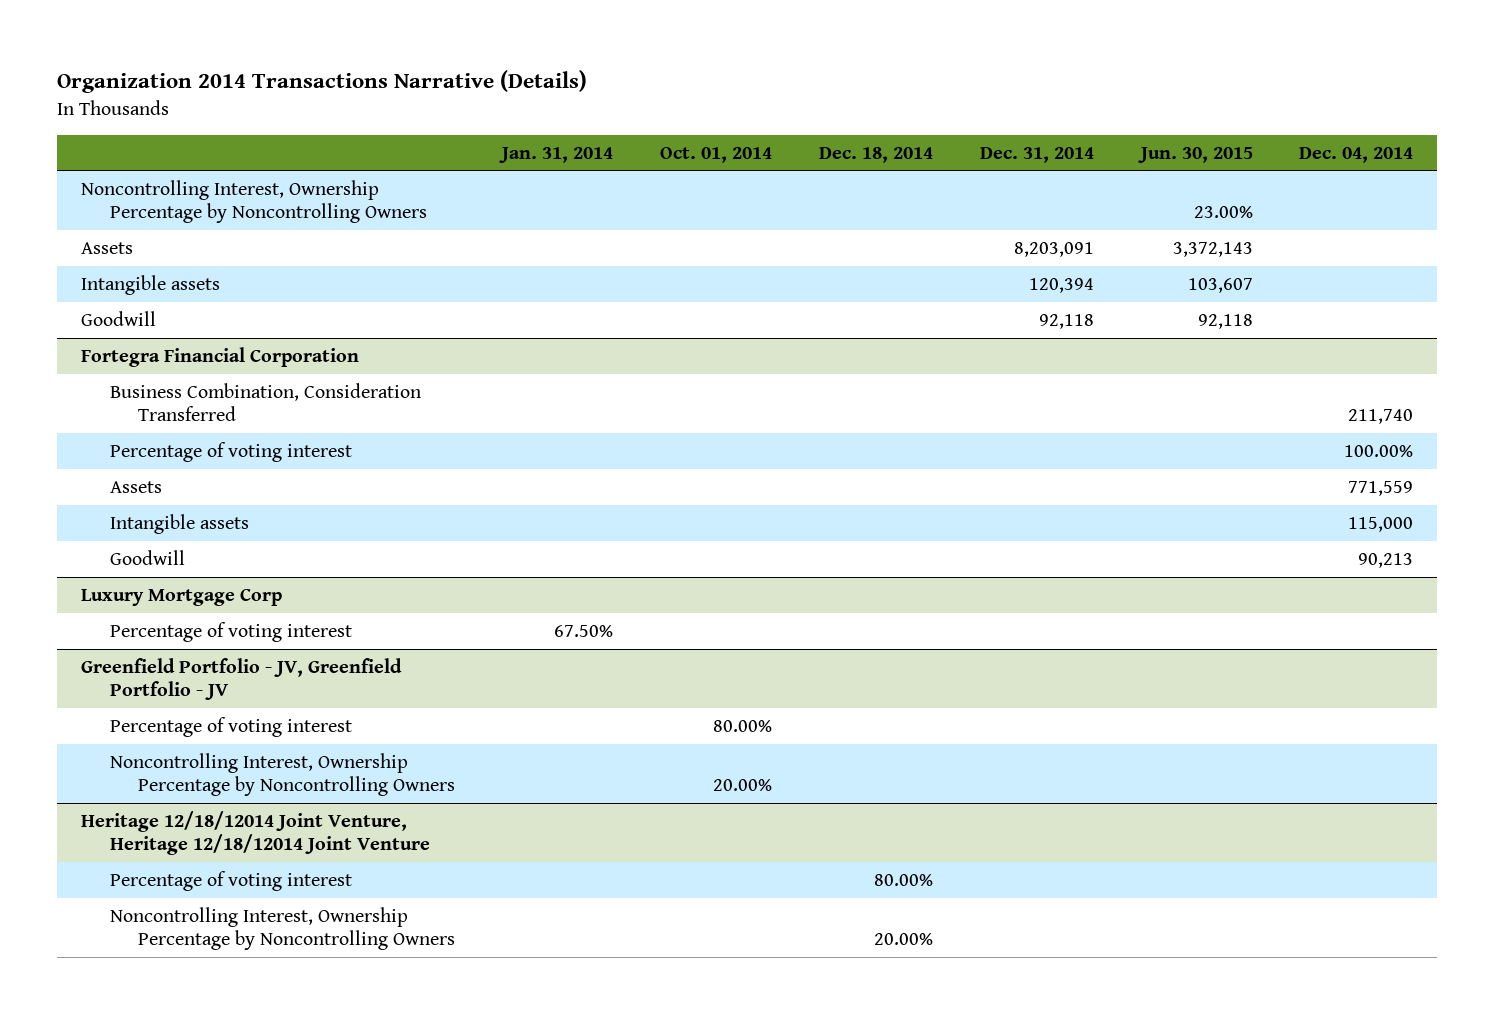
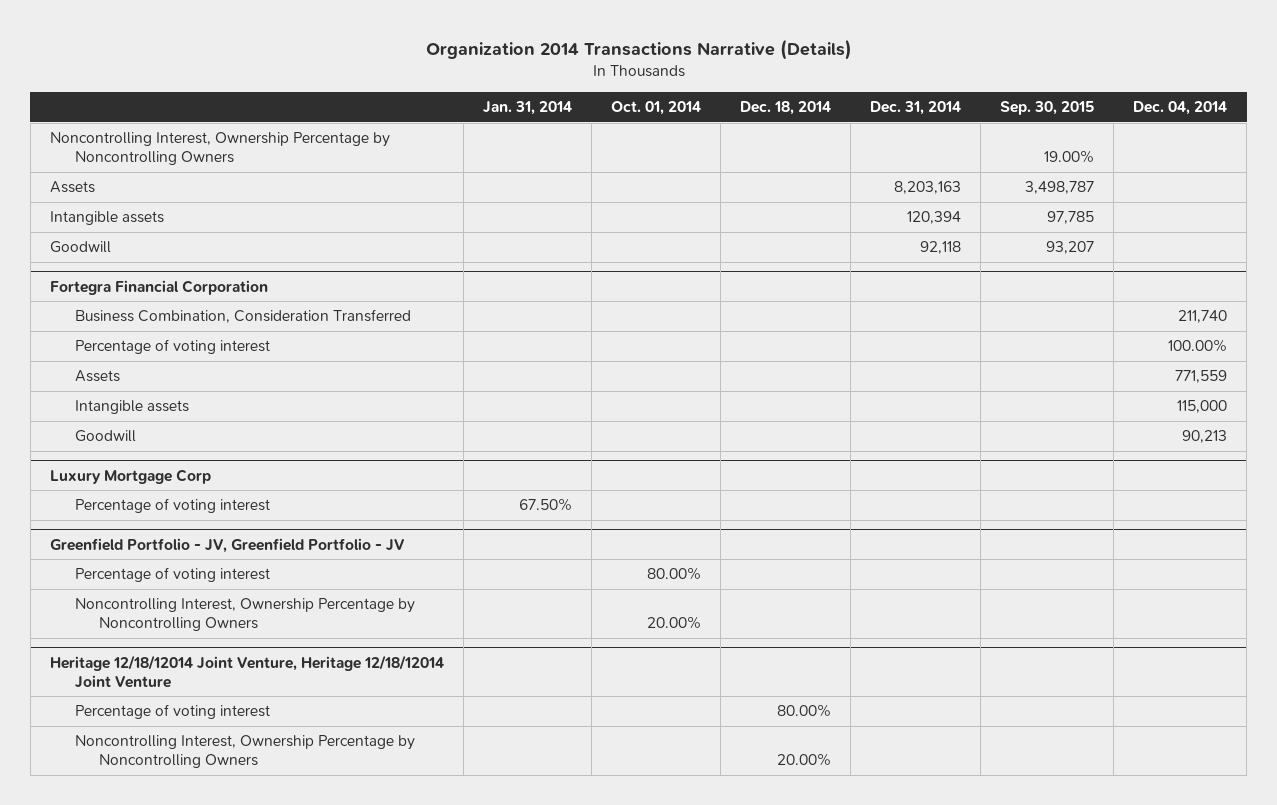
- | Jan. 31, 2014 | Oct. 01, 2014 | Dec. 18, 2014 | Dec. 31, 2014 | Jun. 30, 2015 | Dec. 04, 2014
+ | Jan. 31, 2014 | Oct. 01, 2014 | Dec. 18, 2014 | Dec. 31, 2014 | Sep. 30, 2015 | Dec. 04, 2014
- Assets | | | | 8,203,091 | 3,372,143 |
+ Assets | | | | 8,203,163 | 3,498,787 |

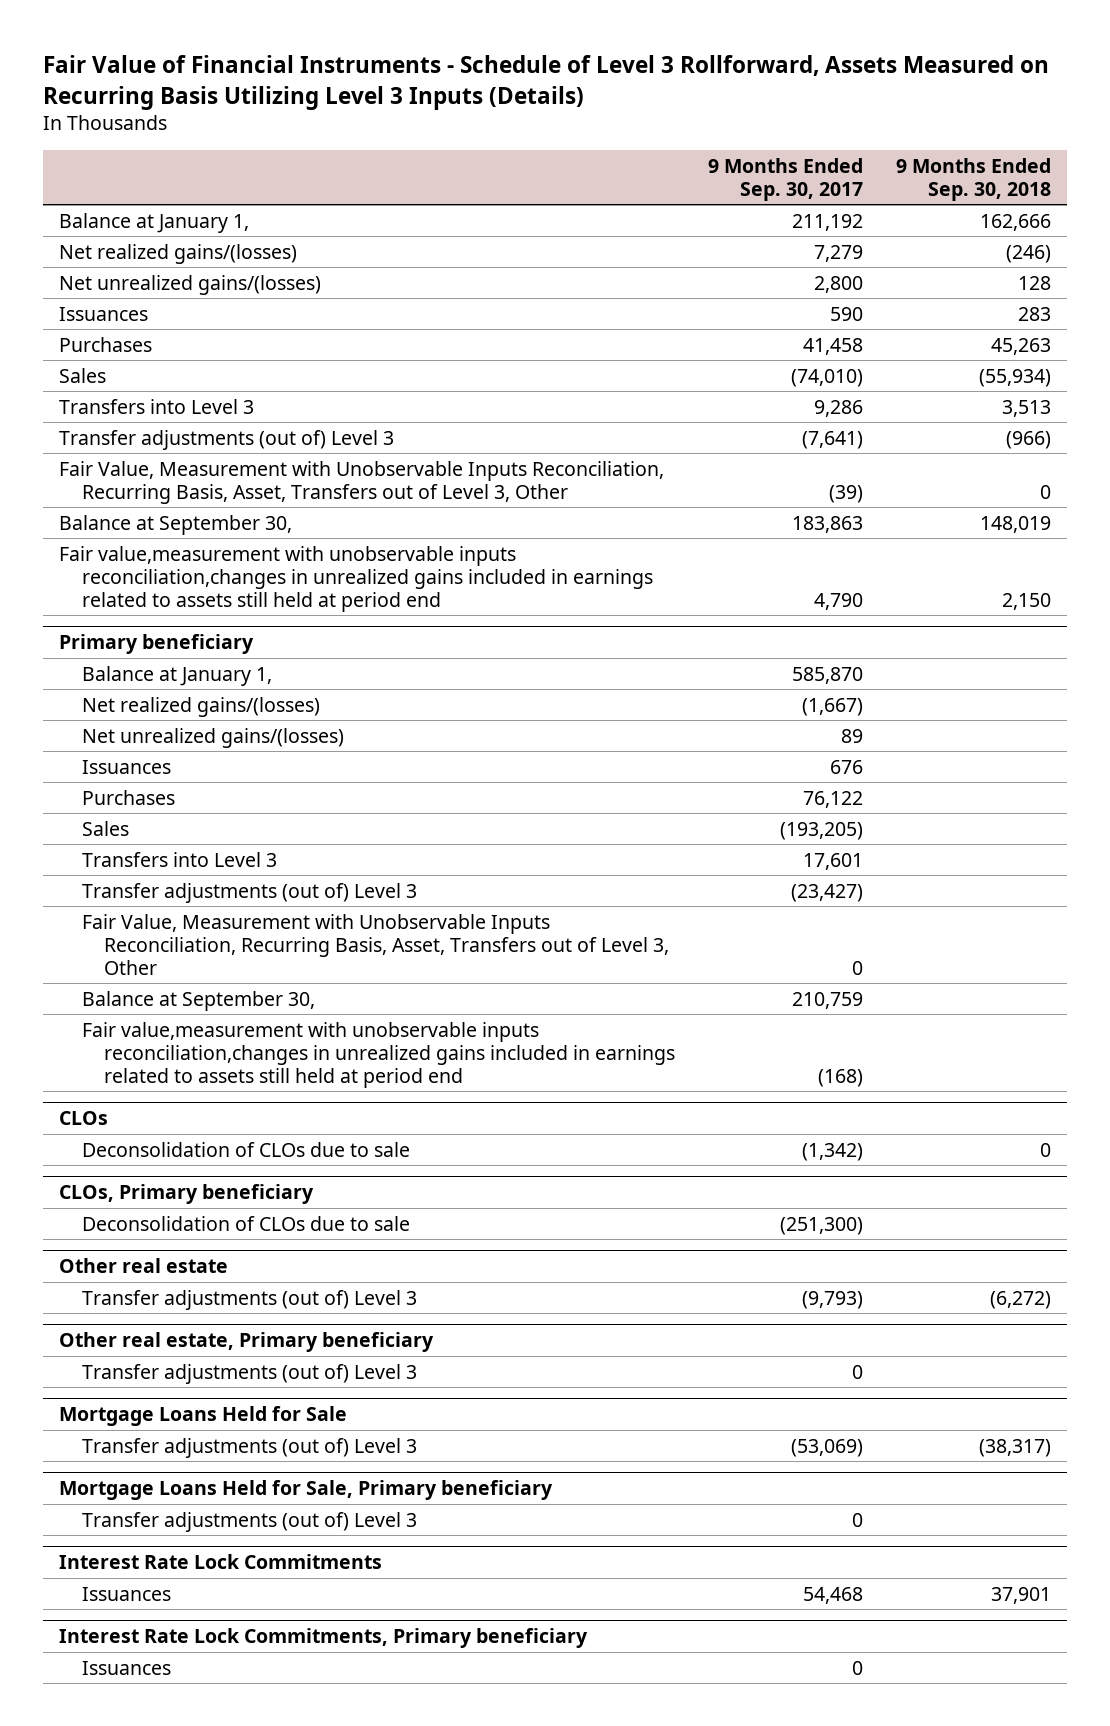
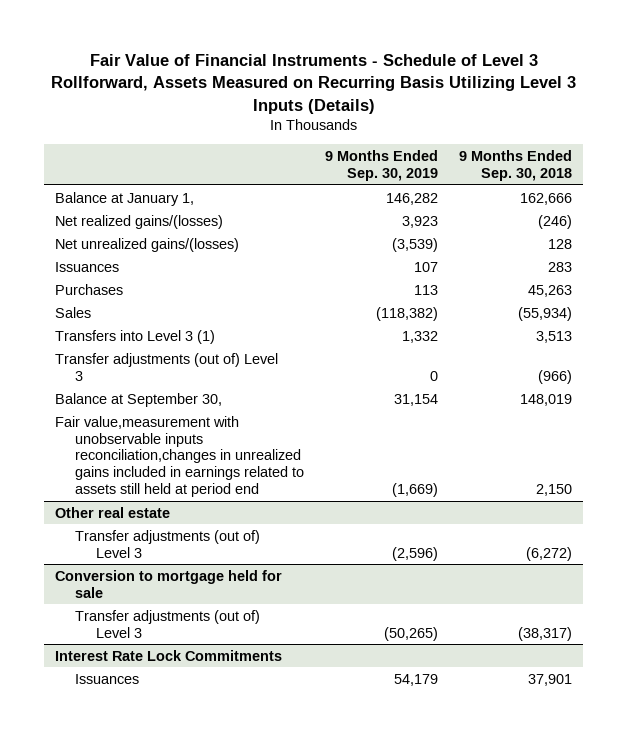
- | 9 Months Ended Sep. 30, 2017 | 9 Months Ended Sep. 30, 2018
+ | 9 Months Ended Sep. 30, 2019 | 9 Months Ended Sep. 30, 2018
- Transfers into Level 3 | 9,286 | 3,513
+ Transfers into Level 3 (1) | 1,332 | 3,513
- Fair Value, Measurement with Unobservable Inputs Reconciliation, Recurring Basis, Asset, Transfers out of Level 3, Other | (39) | 0
- Primary beneficiary
- Balance at January 1, | 585,870 |
- Net realized gains/(losses) | (1,667) |
- Net unrealized gains/(losses) | 89 |
- Issuances | 676 |
- Purchases | 76,122 |
- Sales | (193,205) |
- Transfers into Level 3 | 17,601 |
- Transfer adjustments (out of) Level 3 | (23,427) |
- Fair Value, Measurement with Unobservable Inputs Reconciliation, Recurring Basis, Asset, Transfers out of Level 3, Other | 0 |
- Balance at September 30, | 210,759 |
- Fair value,measurement with unobservable inputs reconciliation,changes in unrealized gains included in earnings related to assets still held at period end | (168) |
- CLOs
- Deconsolidation of CLOs due to sale | (1,342) | 0
- CLOs, Primary beneficiary
- Deconsolidation of CLOs due to sale | (251,300) |
- Other real estate, Primary beneficiary
- Transfer adjustments (out of) Level 3 | 0 |
- Mortgage Loans Held for Sale
+ Conversion to mortgage held for sale
- Mortgage Loans Held for Sale, Primary beneficiary
- Transfer adjustments (out of) Level 3 | 0 |
- Interest Rate Lock Commitments, Primary beneficiary
- Issuances | 0 |

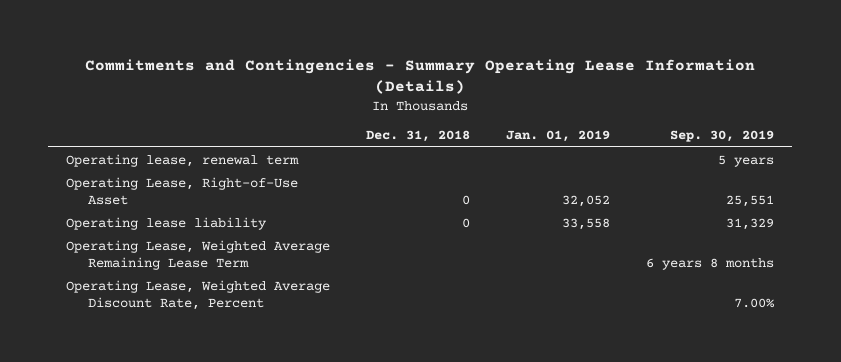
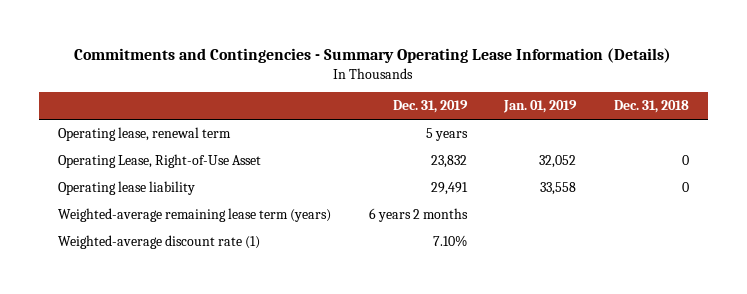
- | Dec. 31, 2018 | Jan. 01, 2019 | Sep. 30, 2019
+ | Dec. 31, 2019 | Jan. 01, 2019 | Dec. 31, 2018
- Operating Lease, Weighted Average Remaining Lease Term | | | 6 years 8 months
- Operating Lease, Weighted Average Discount Rate, Percent | | | 7.00%
+ Weighted-average remaining lease term (years) | 6 years 2 months | |
+ Weighted-average discount rate (1) | 7.10% | |

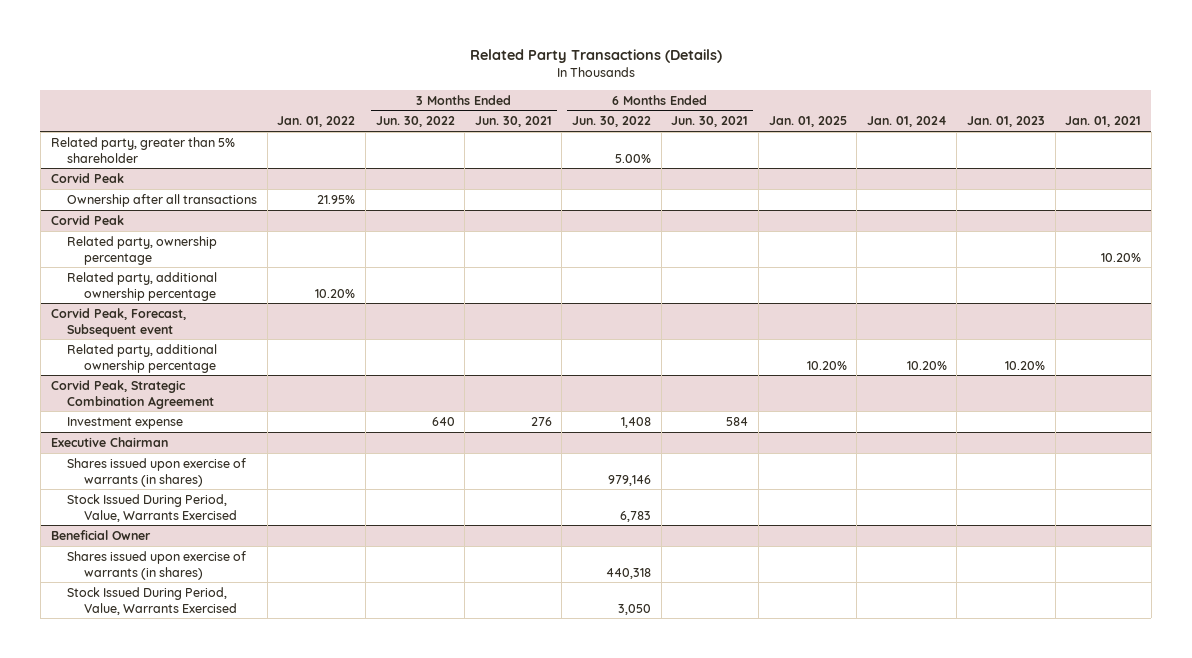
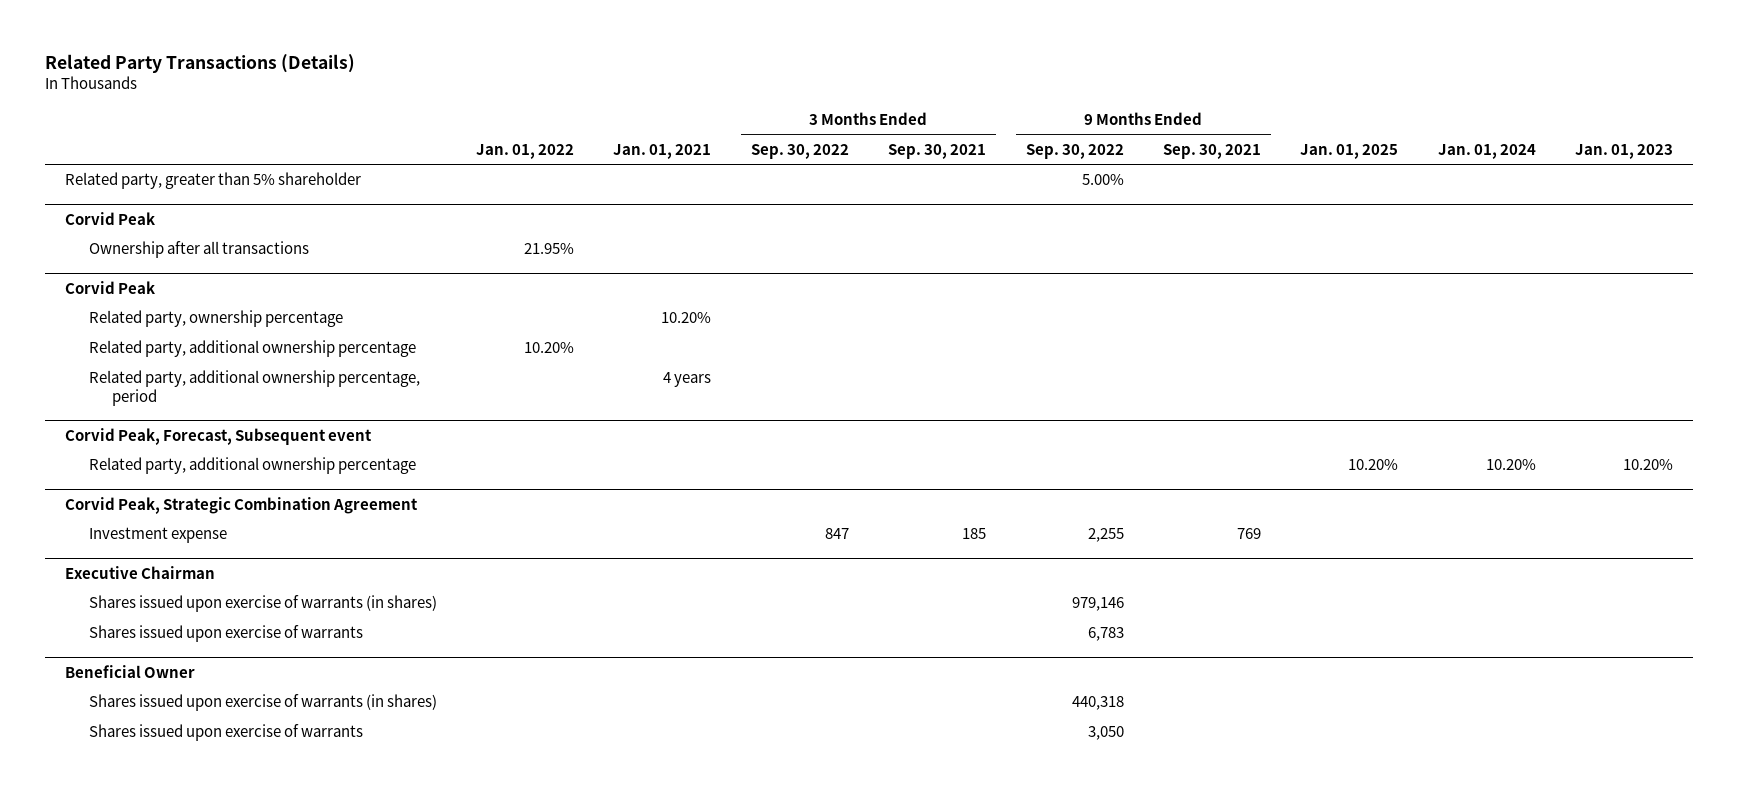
- | Jan. 01, 2022 | 3 Months Ended Jun. 30, 2022 | 3 Months Ended Jun. 30, 2021 | 6 Months Ended Jun. 30, 2022 | 6 Months Ended Jun. 30, 2021 | Jan. 01, 2025 | Jan. 01, 2024 | Jan. 01, 2023 | Jan. 01, 2021
+ | Jan. 01, 2022 | Jan. 01, 2021 | 3 Months Ended Sep. 30, 2022 | 3 Months Ended Sep. 30, 2021 | 9 Months Ended Sep. 30, 2022 | 9 Months Ended Sep. 30, 2021 | Jan. 01, 2025 | Jan. 01, 2024 | Jan. 01, 2023
@ Corvid Peak
+ Related party, additional ownership percentage, period | | 4 years | | | | | | |
@ Executive Chairman
- Stock Issued During Period, Value, Warrants Exercised | | | | 6,783 | | | | |
+ Shares issued upon exercise of warrants | | | | | 6,783 | | | |
@ Beneficial Owner
- Stock Issued During Period, Value, Warrants Exercised | | | | 3,050 | | | | |
+ Shares issued upon exercise of warrants | | | | | 3,050 | | | |

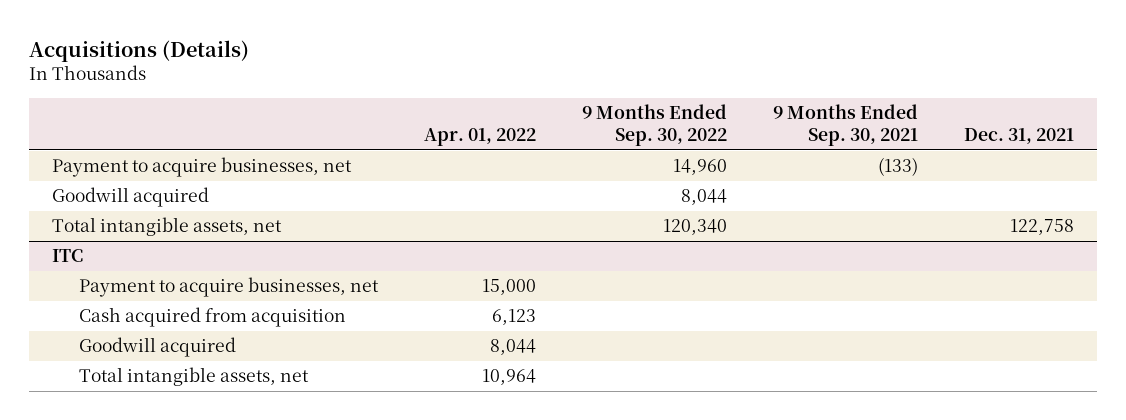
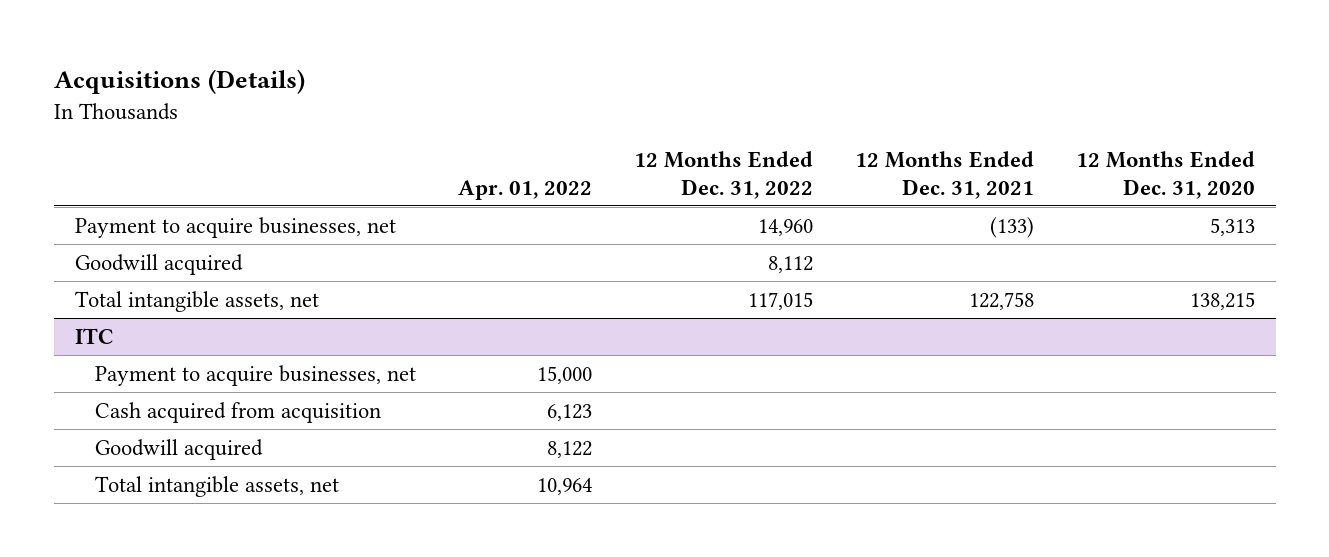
- | Apr. 01, 2022 | 9 Months Ended Sep. 30, 2022 | 9 Months Ended Sep. 30, 2021 | Dec. 31, 2021
+ | Apr. 01, 2022 | 12 Months Ended Dec. 31, 2022 | 12 Months Ended Dec. 31, 2021 | 12 Months Ended Dec. 31, 2020
@ ITC
- Goodwill acquired | 8,044 | | |
+ Goodwill acquired | 8,122 | | |

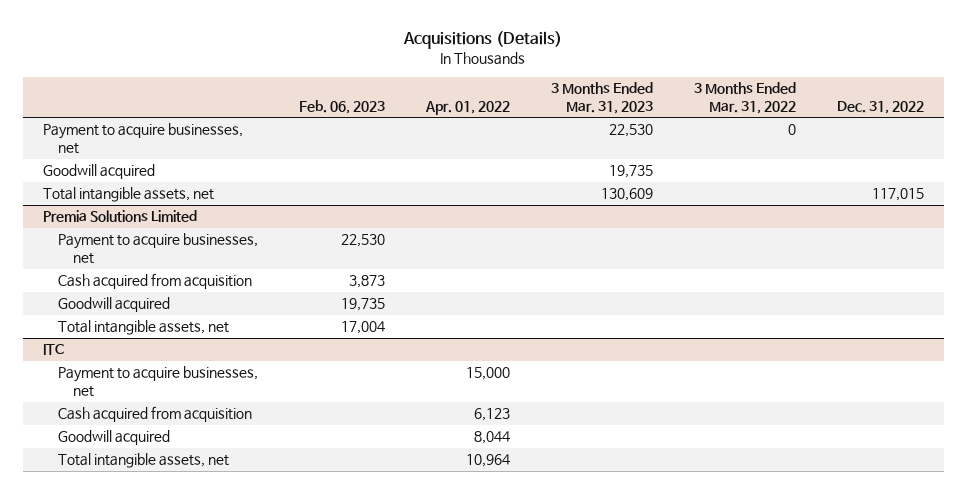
- | Apr. 01, 2022 | 12 Months Ended Dec. 31, 2022 | 12 Months Ended Dec. 31, 2021 | 12 Months Ended Dec. 31, 2020
+ | Feb. 06, 2023 | Apr. 01, 2022 | 3 Months Ended Mar. 31, 2023 | 3 Months Ended Mar. 31, 2022 | Dec. 31, 2022
+ Premia Solutions Limited
+ Payment to acquire businesses, net | 22,530 | | | |
+ Cash acquired from acquisition | 3,873 | | | |
+ Goodwill acquired | 19,735 | | | |
+ Total intangible assets, net | 17,004 | | | |
@ ITC
- Goodwill acquired | 8,122 | | |
+ Goodwill acquired | | 8,044 | | |

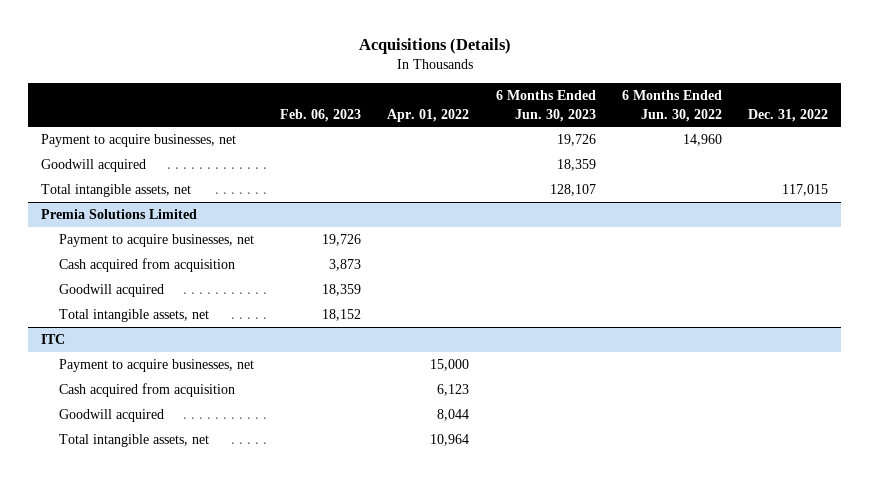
- | Feb. 06, 2023 | Apr. 01, 2022 | 3 Months Ended Mar. 31, 2023 | 3 Months Ended Mar. 31, 2022 | Dec. 31, 2022
+ | Feb. 06, 2023 | Apr. 01, 2022 | 6 Months Ended Jun. 30, 2023 | 6 Months Ended Jun. 30, 2022 | Dec. 31, 2022
@ Premia Solutions Limited
- Payment to acquire businesses, net | 22,530 | | | |
+ Payment to acquire businesses, net | 19,726 | | | |
- Goodwill acquired | 19,735 | | | |
- Total intangible assets, net | 17,004 | | | |
+ Goodwill acquired | 18,359 | | | |
+ Total intangible assets, net | 18,152 | | | |

